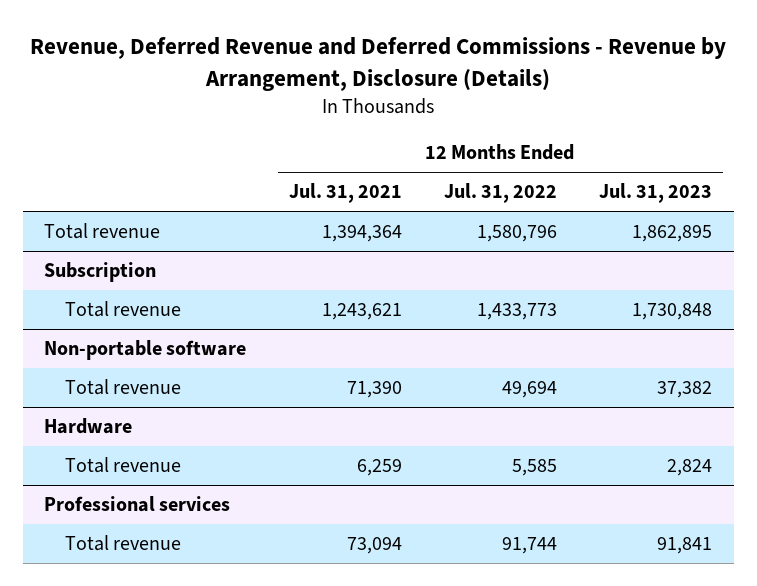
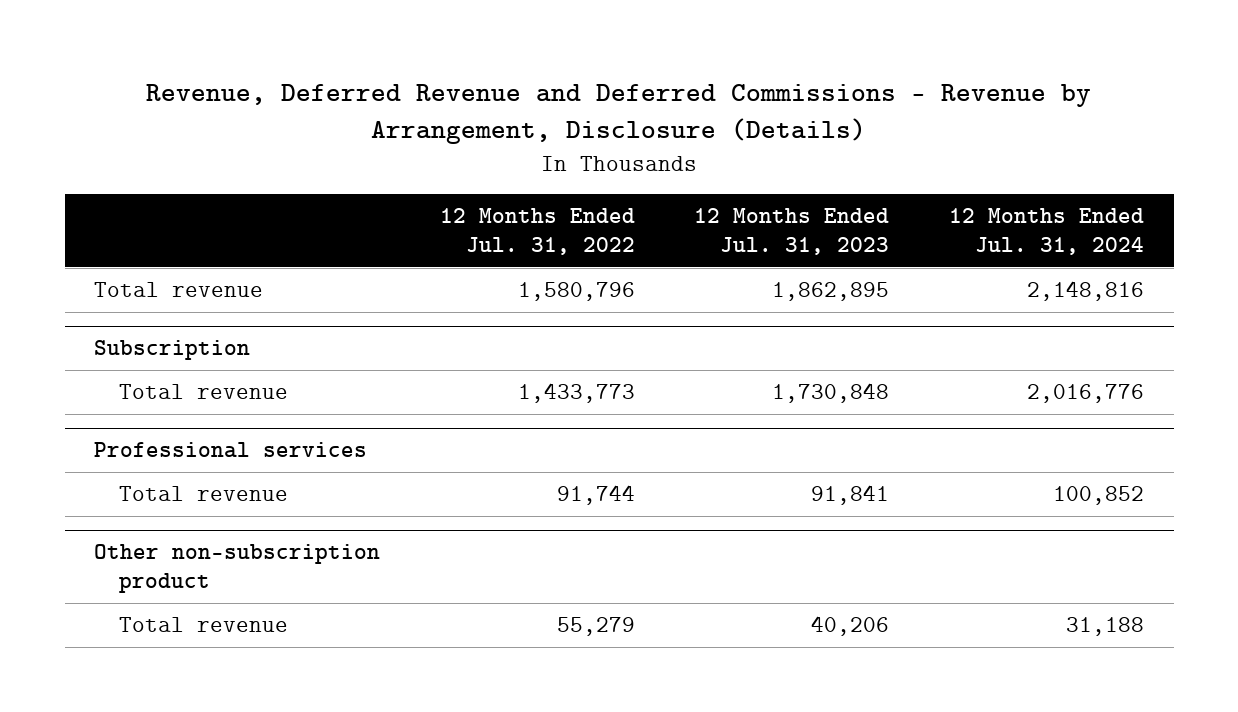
- | 12 Months Ended Jul. 31, 2021 | 12 Months Ended Jul. 31, 2022 | 12 Months Ended Jul. 31, 2023
+ | 12 Months Ended Jul. 31, 2022 | 12 Months Ended Jul. 31, 2023 | 12 Months Ended Jul. 31, 2024
- Non-portable software
- Total revenue | 71,390 | 49,694 | 37,382
- Hardware
- Total revenue | 6,259 | 5,585 | 2,824
+ Other non-subscription product
+ Total revenue | 55,279 | 40,206 | 31,188

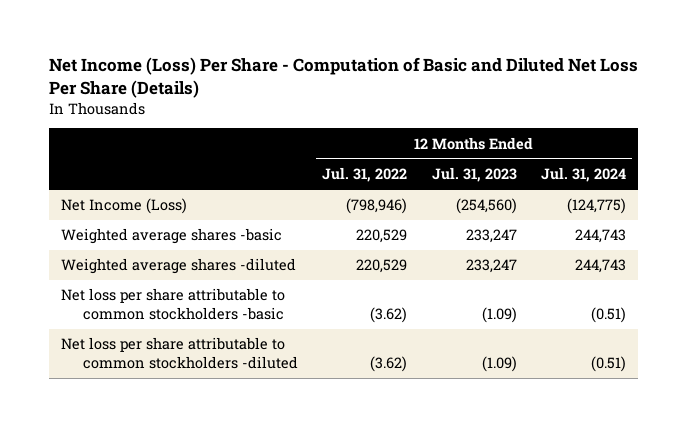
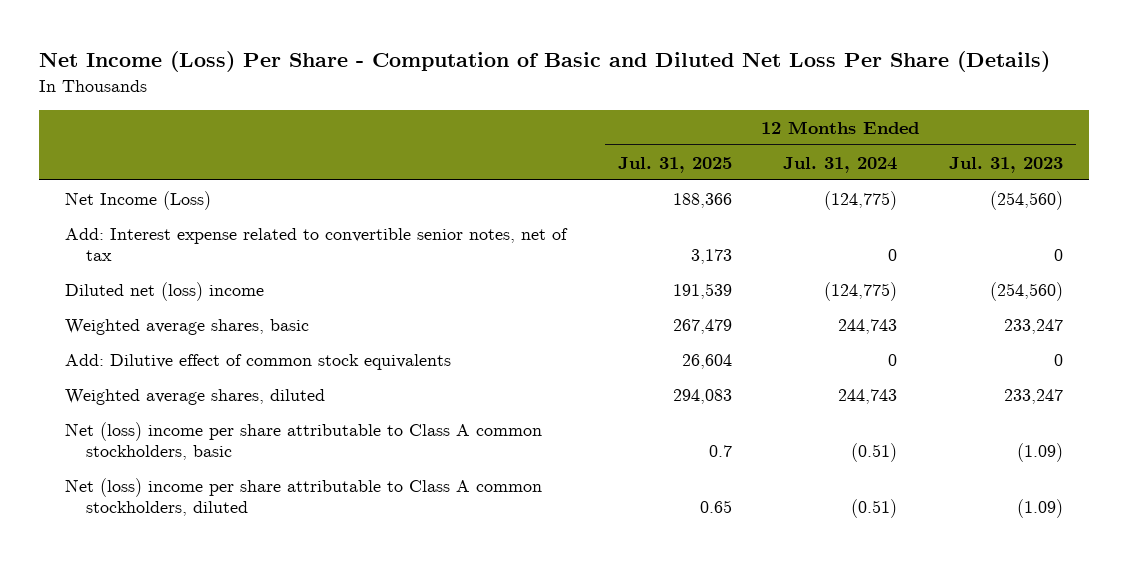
- | 12 Months Ended Jul. 31, 2022 | 12 Months Ended Jul. 31, 2023 | 12 Months Ended Jul. 31, 2024
+ | 12 Months Ended Jul. 31, 2025 | 12 Months Ended Jul. 31, 2024 | 12 Months Ended Jul. 31, 2023
- Weighted average shares -basic | 220,529 | 233,247 | 244,743
- Weighted average shares -diluted | 220,529 | 233,247 | 244,743
- Net loss per share attributable to common stockholders -basic | (3.62) | (1.09) | (0.51)
- Net loss per share attributable to common stockholders -diluted | (3.62) | (1.09) | (0.51)
+ Add: Interest expense related to convertible senior notes, net of tax | 3,173 | 0 | 0
+ Diluted net (loss) income | 191,539 | (124,775) | (254,560)
+ Weighted average shares, basic | 267,479 | 244,743 | 233,247
+ Add: Dilutive effect of common stock equivalents | 26,604 | 0 | 0
+ Weighted average shares, diluted | 294,083 | 244,743 | 233,247
+ Net (loss) income per share attributable to Class A common stockholders, basic | 0.7 | (0.51) | (1.09)
+ Net (loss) income per share attributable to Class A common stockholders, diluted | 0.65 | (0.51) | (1.09)

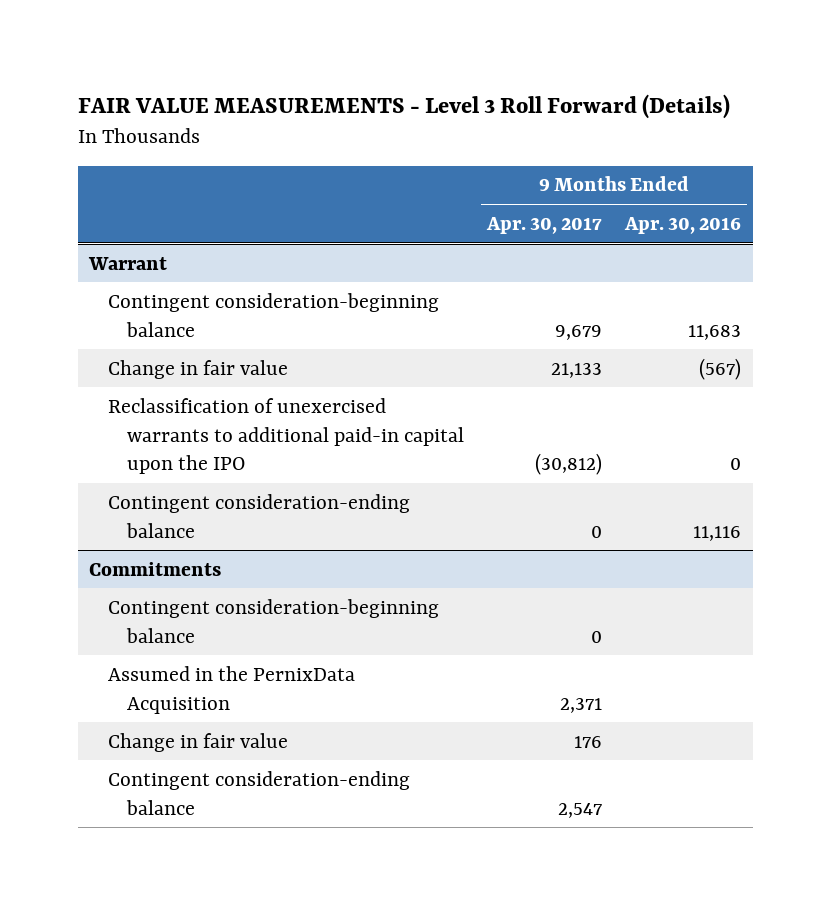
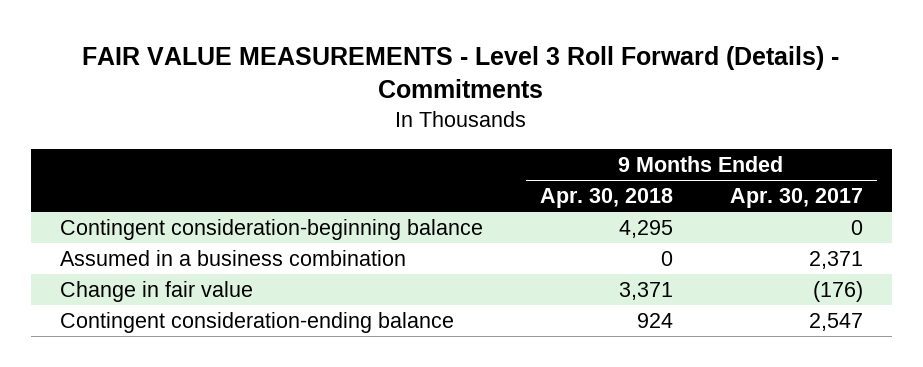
- FAIR VALUE MEASUREMENTS - Level 3 Roll Forward (Details)
+ FAIR VALUE MEASUREMENTS - Level 3 Roll Forward (Details) - Commitments
- | 9 Months Ended Apr. 30, 2017 | 9 Months Ended Apr. 30, 2016
+ | 9 Months Ended Apr. 30, 2018 | 9 Months Ended Apr. 30, 2017
- Warrant
- Contingent consideration-beginning balance | 9,679 | 11,683
- Change in fair value | 21,133 | (567)
- Reclassification of unexercised warrants to additional paid-in capital upon the IPO | (30,812) | 0
- Contingent consideration-ending balance | 0 | 11,116
- Commitments
- Assumed in the PernixData Acquisition | 2,371 |
- Change in fair value | 176 |
+ Assumed in a business combination | 0 | 2,371
+ Change in fair value | 3,371 | (176)

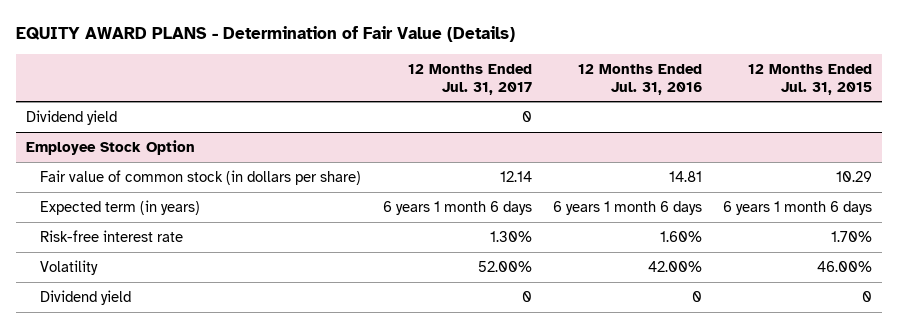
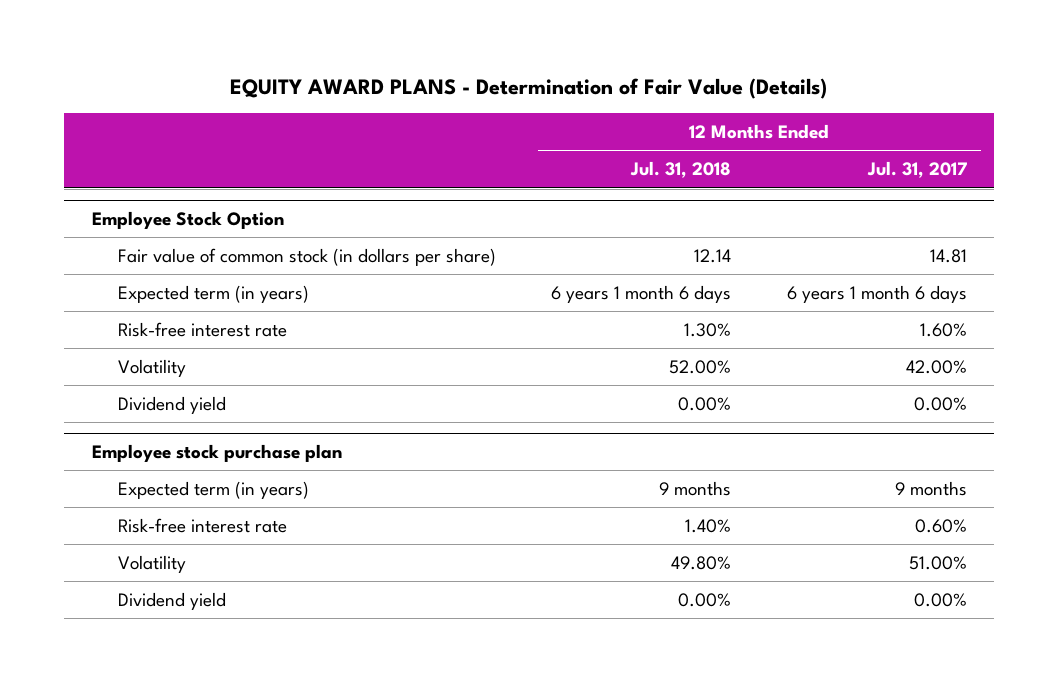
- | 12 Months Ended Jul. 31, 2017 | 12 Months Ended Jul. 31, 2016 | 12 Months Ended Jul. 31, 2015
+ | 12 Months Ended Jul. 31, 2018 | 12 Months Ended Jul. 31, 2017
- Dividend yield | 0 | |
@ Employee Stock Option
- Fair value of common stock (in dollars per share) | 12.14 | 14.81 | 10.29
+ Fair value of common stock (in dollars per share) | 12.14 | 14.81
- Risk-free interest rate | 1.30% | 1.60% | 1.70%
- Volatility | 52.00% | 42.00% | 46.00%
- Dividend yield | 0 | 0 | 0
+ Risk-free interest rate | 1.30% | 1.60%
+ Volatility | 52.00% | 42.00%
+ Dividend yield | 0.00% | 0.00%
+ Employee stock purchase plan
+ Expected term (in years) | 9 months | 9 months
+ Risk-free interest rate | 1.40% | 0.60%
+ Volatility | 49.80% | 51.00%
+ Dividend yield | 0.00% | 0.00%

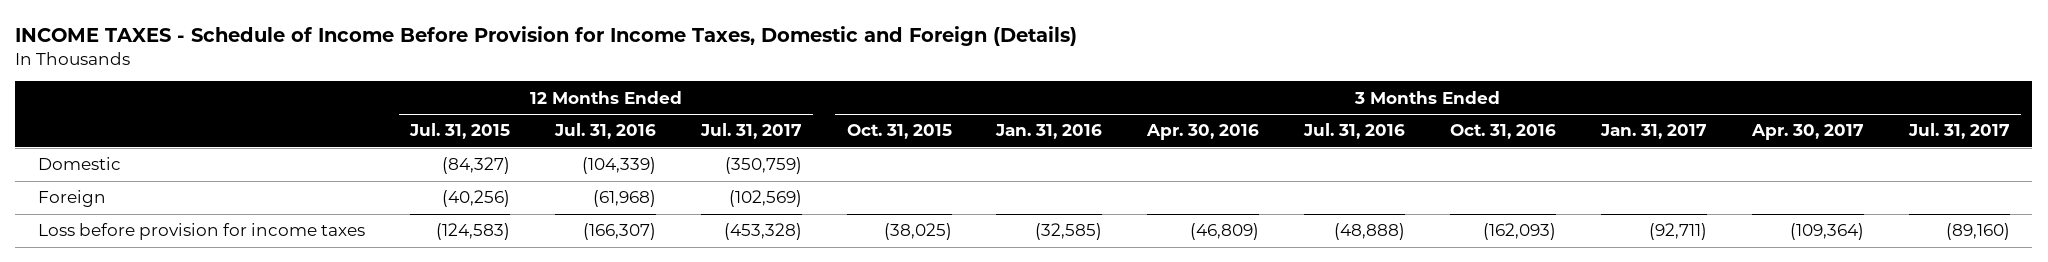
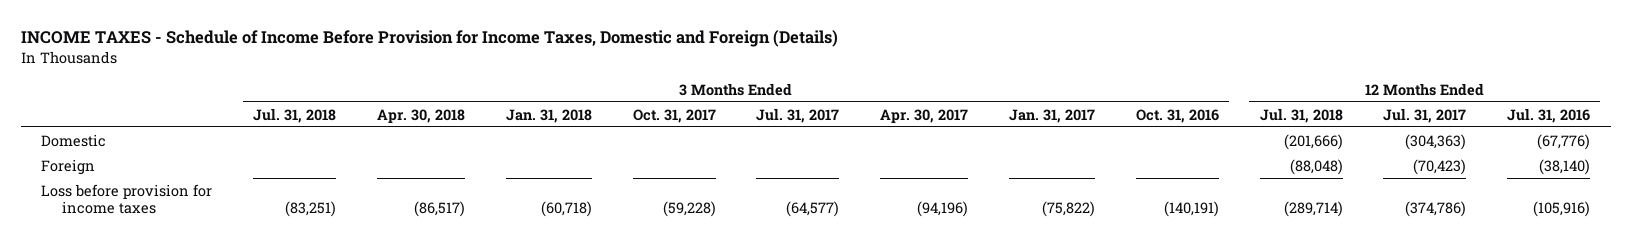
- | 12 Months Ended Jul. 31, 2015 | 12 Months Ended Jul. 31, 2016 | 12 Months Ended Jul. 31, 2017 | 3 Months Ended Oct. 31, 2015 | 3 Months Ended Jan. 31, 2016 | 3 Months Ended Apr. 30, 2016 | 3 Months Ended Jul. 31, 2016 | 3 Months Ended Oct. 31, 2016 | 3 Months Ended Jan. 31, 2017 | 3 Months Ended Apr. 30, 2017 | 3 Months Ended Jul. 31, 2017
+ | 3 Months Ended Jul. 31, 2018 | 3 Months Ended Apr. 30, 2018 | 3 Months Ended Jan. 31, 2018 | 3 Months Ended Oct. 31, 2017 | 3 Months Ended Jul. 31, 2017 | 3 Months Ended Apr. 30, 2017 | 3 Months Ended Jan. 31, 2017 | 3 Months Ended Oct. 31, 2016 | 12 Months Ended Jul. 31, 2018 | 12 Months Ended Jul. 31, 2017 | 12 Months Ended Jul. 31, 2016
- Domestic | (84,327) | (104,339) | (350,759) | | | | | | | |
- Foreign | (40,256) | (61,968) | (102,569) | | | | | | | |
- Loss before provision for income taxes | (124,583) | (166,307) | (453,328) | (38,025) | (32,585) | (46,809) | (48,888) | (162,093) | (92,711) | (109,364) | (89,160)
+ Domestic | | | | | | | | | (201,666) | (304,363) | (67,776)
+ Foreign | | | | | | | | | (88,048) | (70,423) | (38,140)
+ Loss before provision for income taxes | (83,251) | (86,517) | (60,718) | (59,228) | (64,577) | (94,196) | (75,822) | (140,191) | (289,714) | (374,786) | (105,916)

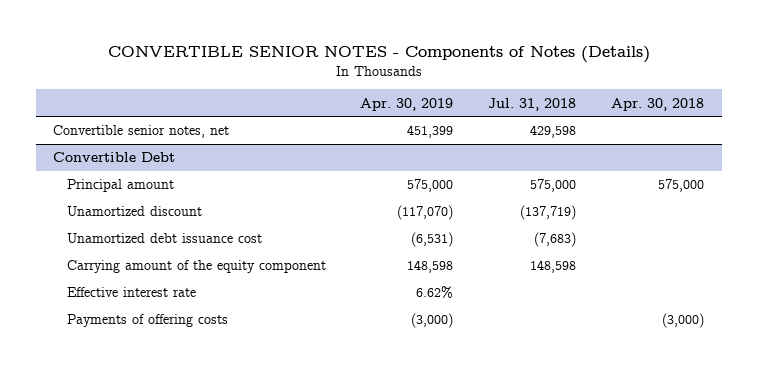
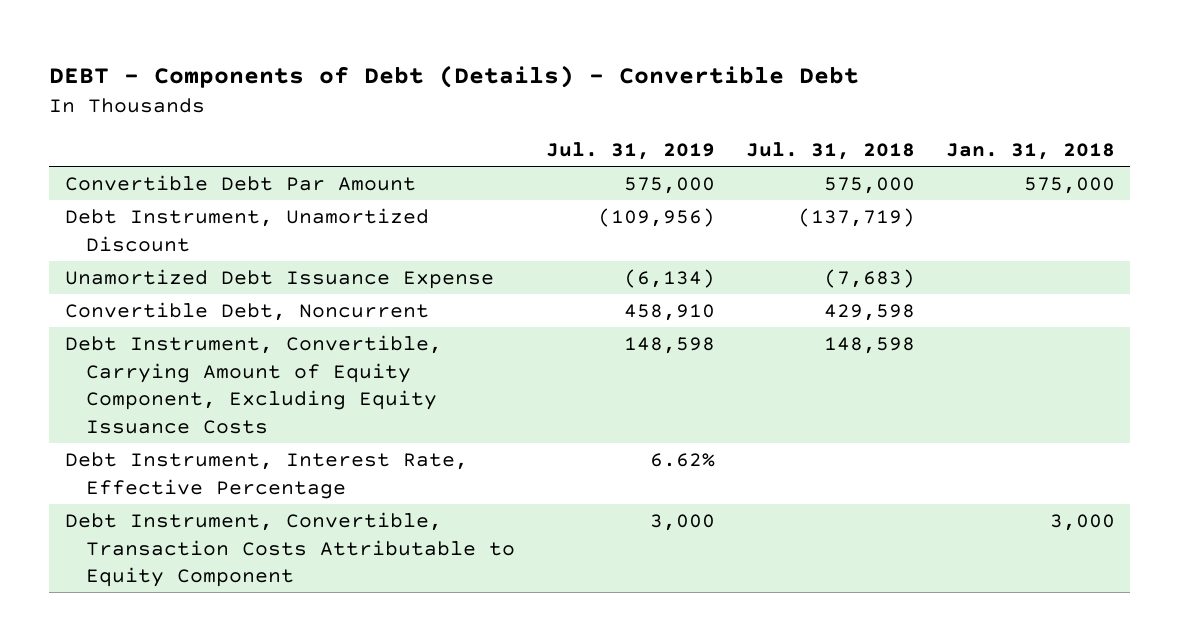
- CONVERTIBLE SENIOR NOTES - Components of Notes (Details)
+ DEBT - Components of Debt (Details) - Convertible Debt
- | Apr. 30, 2019 | Jul. 31, 2018 | Apr. 30, 2018
+ | Jul. 31, 2019 | Jul. 31, 2018 | Jan. 31, 2018
- Convertible senior notes, net | 451,399 | 429,598 |
- Convertible Debt
- Principal amount | 575,000 | 575,000 | 575,000
- Unamortized discount | (117,070) | (137,719) |
- Unamortized debt issuance cost | (6,531) | (7,683) |
- Carrying amount of the equity component | 148,598 | 148,598 |
- Effective interest rate | 6.62% | |
- Payments of offering costs | (3,000) | | (3,000)
+ Convertible Debt Par Amount | 575,000 | 575,000 | 575,000
+ Debt Instrument, Unamortized Discount | (109,956) | (137,719) |
+ Unamortized Debt Issuance Expense | (6,134) | (7,683) |
+ Convertible Debt, Noncurrent | 458,910 | 429,598 |
+ Debt Instrument, Convertible, Carrying Amount of Equity Component, Excluding Equity Issuance Costs | 148,598 | 148,598 |
+ Debt Instrument, Interest Rate, Effective Percentage | 6.62% | |
+ Debt Instrument, Convertible, Transaction Costs Attributable to Equity Component | 3,000 | | 3,000

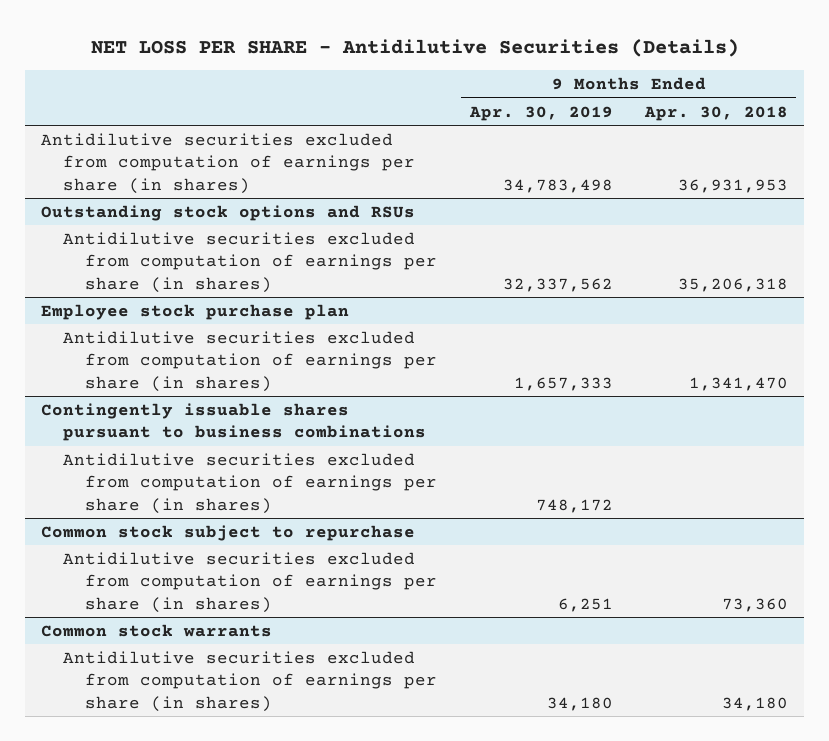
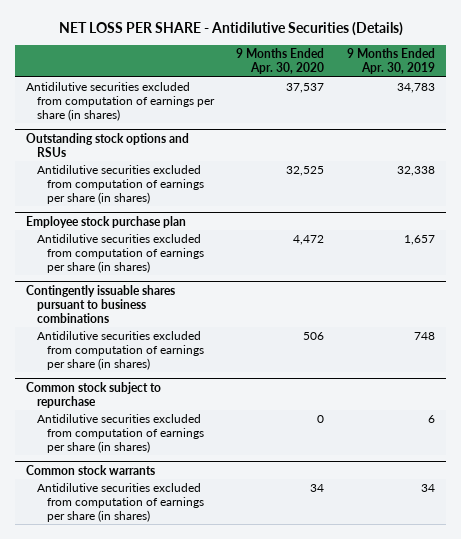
- | 9 Months Ended Apr. 30, 2019 | 9 Months Ended Apr. 30, 2018
+ | 9 Months Ended Apr. 30, 2020 | 9 Months Ended Apr. 30, 2019
- Antidilutive securities excluded from computation of earnings per share (in shares) | 34,783,498 | 36,931,953
+ Antidilutive securities excluded from computation of earnings per share (in shares) | 37,537 | 34,783
@ Outstanding stock options and RSUs
- Antidilutive securities excluded from computation of earnings per share (in shares) | 32,337,562 | 35,206,318
+ Antidilutive securities excluded from computation of earnings per share (in shares) | 32,525 | 32,338
@ Employee stock purchase plan
- Antidilutive securities excluded from computation of earnings per share (in shares) | 1,657,333 | 1,341,470
+ Antidilutive securities excluded from computation of earnings per share (in shares) | 4,472 | 1,657
@ Contingently issuable shares pursuant to business combinations
- Antidilutive securities excluded from computation of earnings per share (in shares) | 748,172 |
+ Antidilutive securities excluded from computation of earnings per share (in shares) | 506 | 748
@ Common stock subject to repurchase
- Antidilutive securities excluded from computation of earnings per share (in shares) | 6,251 | 73,360
+ Antidilutive securities excluded from computation of earnings per share (in shares) | 0 | 6
@ Common stock warrants
- Antidilutive securities excluded from computation of earnings per share (in shares) | 34,180 | 34,180
+ Antidilutive securities excluded from computation of earnings per share (in shares) | 34 | 34

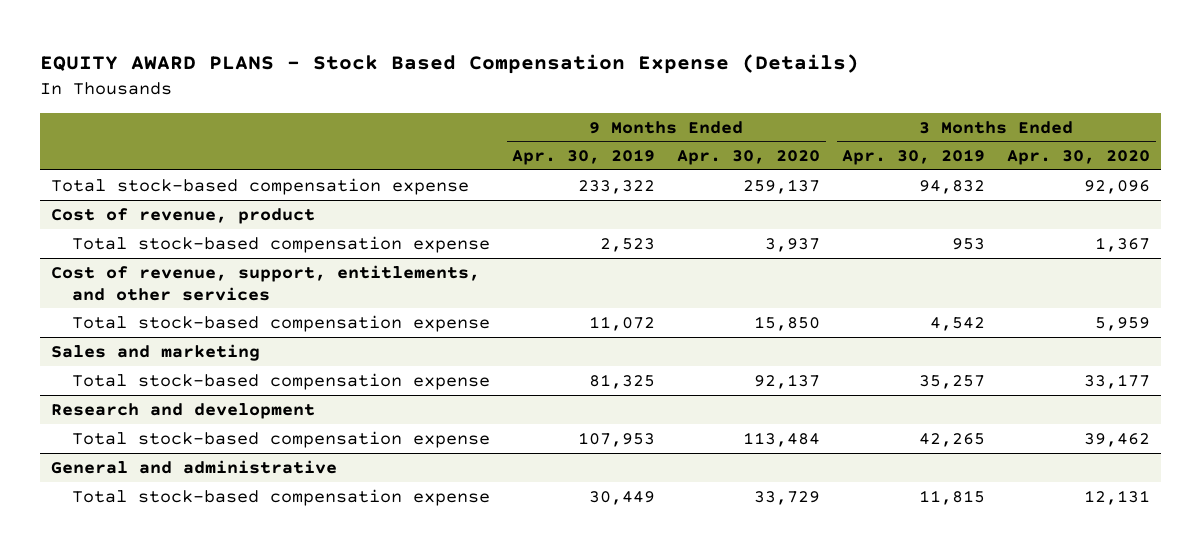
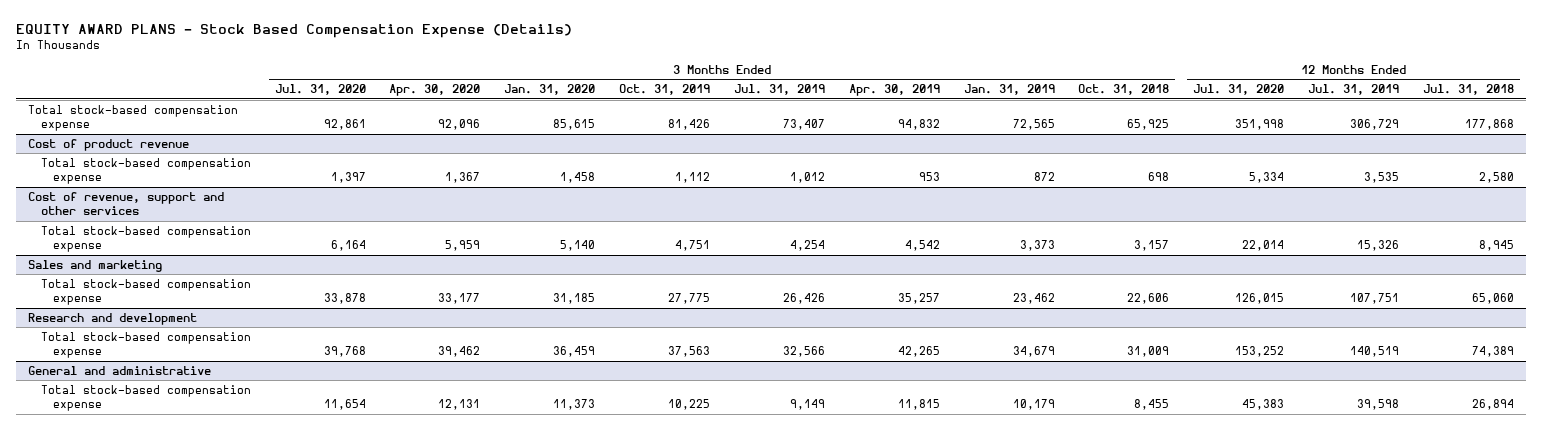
- | 9 Months Ended Apr. 30, 2019 | 9 Months Ended Apr. 30, 2020 | 3 Months Ended Apr. 30, 2019 | 3 Months Ended Apr. 30, 2020
+ | 3 Months Ended Jul. 31, 2020 | 3 Months Ended Apr. 30, 2020 | 3 Months Ended Jan. 31, 2020 | 3 Months Ended Oct. 31, 2019 | 3 Months Ended Jul. 31, 2019 | 3 Months Ended Apr. 30, 2019 | 3 Months Ended Jan. 31, 2019 | 3 Months Ended Oct. 31, 2018 | 12 Months Ended Jul. 31, 2020 | 12 Months Ended Jul. 31, 2019 | 12 Months Ended Jul. 31, 2018
- Cost of revenue, product
+ Cost of product revenue
- Cost of revenue, support, entitlements, and other services
+ Cost of revenue, support and other services

